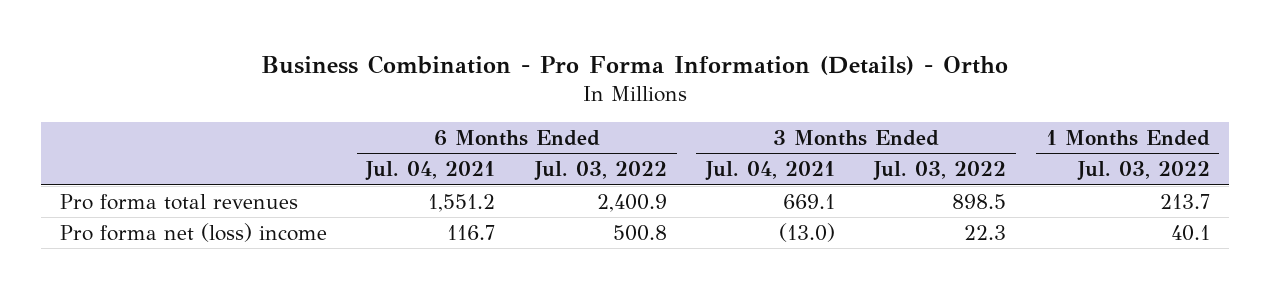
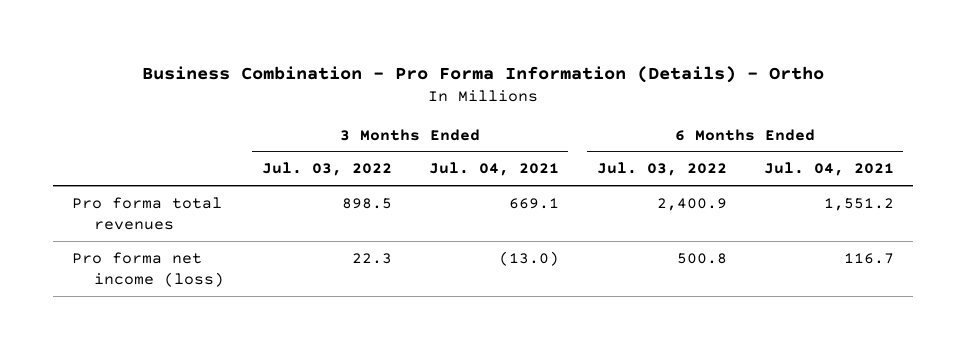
- | 6 Months Ended Jul. 04, 2021 | 6 Months Ended Jul. 03, 2022 | 3 Months Ended Jul. 04, 2021 | 3 Months Ended Jul. 03, 2022 | 1 Months Ended Jul. 03, 2022
+ | 3 Months Ended Jul. 03, 2022 | 3 Months Ended Jul. 04, 2021 | 6 Months Ended Jul. 03, 2022 | 6 Months Ended Jul. 04, 2021
- Pro forma net (loss) income | 116.7 | 500.8 | (13.0) | 22.3 | 40.1
+ Pro forma net income (loss) | 22.3 | (13.0) | 500.8 | 116.7

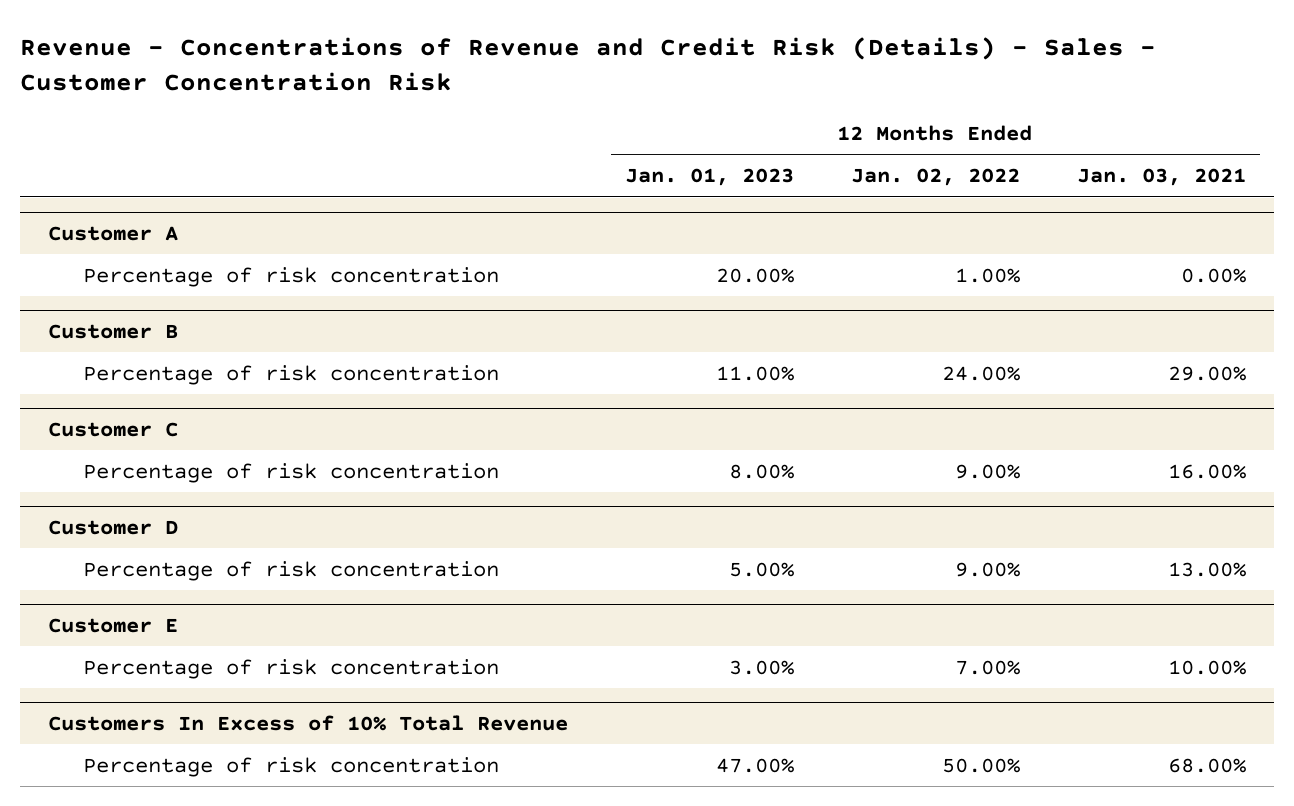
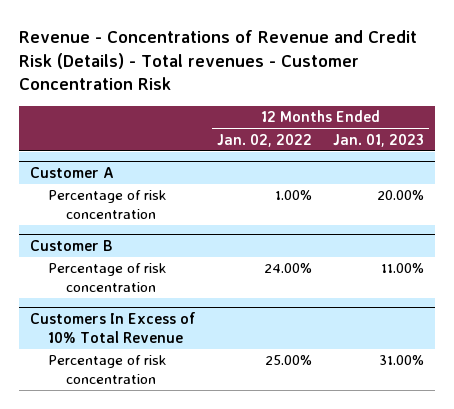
- Revenue - Concentrations of Revenue and Credit Risk (Details) - Sales - Customer Concentration Risk
+ Revenue - Concentrations of Revenue and Credit Risk (Details) - Total revenues - Customer Concentration Risk
- | 12 Months Ended Jan. 01, 2023 | 12 Months Ended Jan. 02, 2022 | 12 Months Ended Jan. 03, 2021
+ | 12 Months Ended Jan. 02, 2022 | 12 Months Ended Jan. 01, 2023
- Customer C
- Percentage of risk concentration | 8.00% | 9.00% | 16.00%
- Customer D
- Percentage of risk concentration | 5.00% | 9.00% | 13.00%
- Customer E
- Percentage of risk concentration | 3.00% | 7.00% | 10.00%
@ Customers In Excess of 10% Total Revenue
- Percentage of risk concentration | 47.00% | 50.00% | 68.00%
+ Percentage of risk concentration | 25.00% | 31.00%

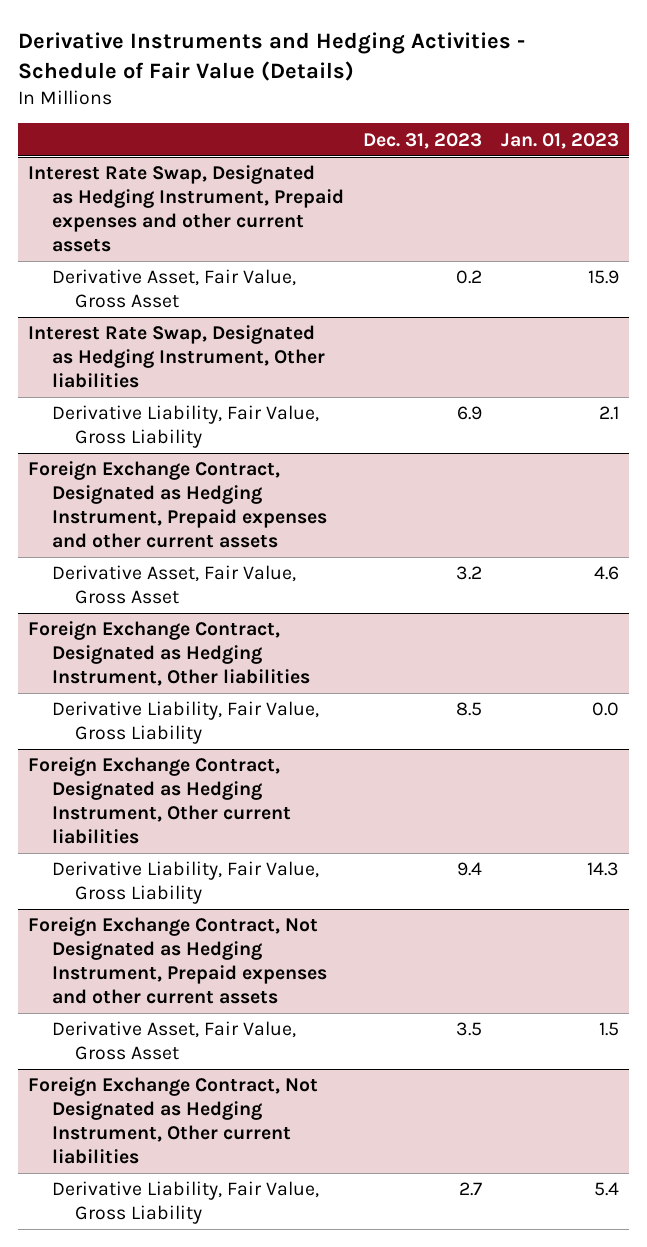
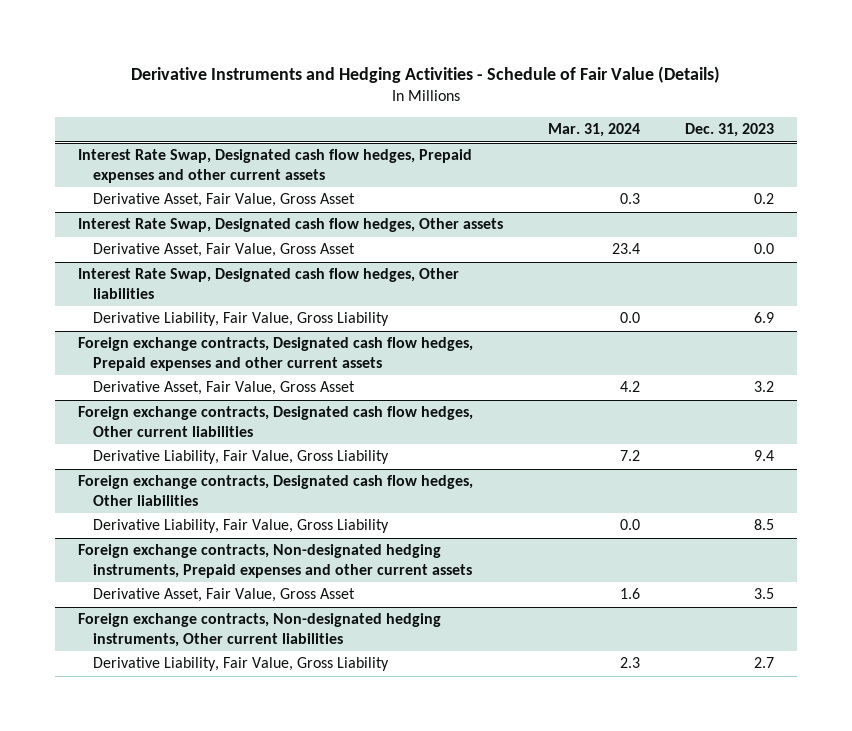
- | Dec. 31, 2023 | Jan. 01, 2023
+ | Mar. 31, 2024 | Dec. 31, 2023
- Interest Rate Swap, Designated as Hedging Instrument, Prepaid expenses and other current assets
+ Interest Rate Swap, Designated cash flow hedges, Prepaid expenses and other current assets
- Interest Rate Swap, Designated as Hedging Instrument, Other liabilities
+ Interest Rate Swap, Designated cash flow hedges, Other assets
+ Derivative Asset, Fair Value, Gross Asset | 23.4 | 0.0
+ Interest Rate Swap, Designated cash flow hedges, Other liabilities
- Foreign Exchange Contract, Designated as Hedging Instrument, Prepaid expenses and other current assets
+ Foreign exchange contracts, Designated cash flow hedges, Prepaid expenses and other current assets
- Foreign Exchange Contract, Designated as Hedging Instrument, Other liabilities
- Derivative Liability, Fair Value, Gross Liability | 8.5 | 0.0
- Foreign Exchange Contract, Designated as Hedging Instrument, Other current liabilities
+ Foreign exchange contracts, Designated cash flow hedges, Other current liabilities
- Foreign Exchange Contract, Not Designated as Hedging Instrument, Prepaid expenses and other current assets
+ Foreign exchange contracts, Designated cash flow hedges, Other liabilities
+ Derivative Liability, Fair Value, Gross Liability | 0.0 | 8.5
+ Foreign exchange contracts, Non-designated hedging instruments, Prepaid expenses and other current assets
- Foreign Exchange Contract, Not Designated as Hedging Instrument, Other current liabilities
+ Foreign exchange contracts, Non-designated hedging instruments, Other current liabilities

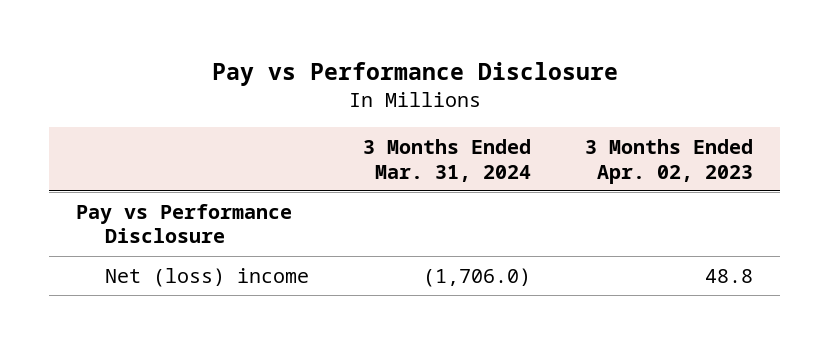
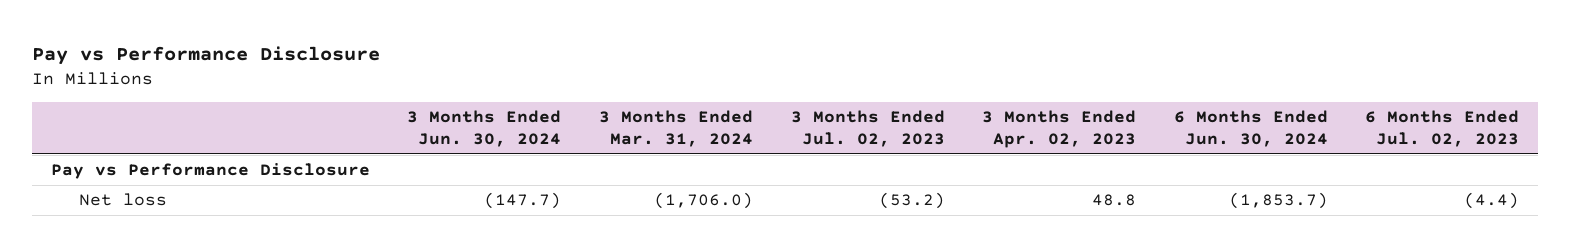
- | 3 Months Ended Mar. 31, 2024 | 3 Months Ended Apr. 02, 2023
+ | 3 Months Ended Jun. 30, 2024 | 3 Months Ended Mar. 31, 2024 | 3 Months Ended Jul. 02, 2023 | 3 Months Ended Apr. 02, 2023 | 6 Months Ended Jun. 30, 2024 | 6 Months Ended Jul. 02, 2023
- Net (loss) income | (1,706.0) | 48.8
+ Net loss | (147.7) | (1,706.0) | (53.2) | 48.8 | (1,853.7) | (4.4)

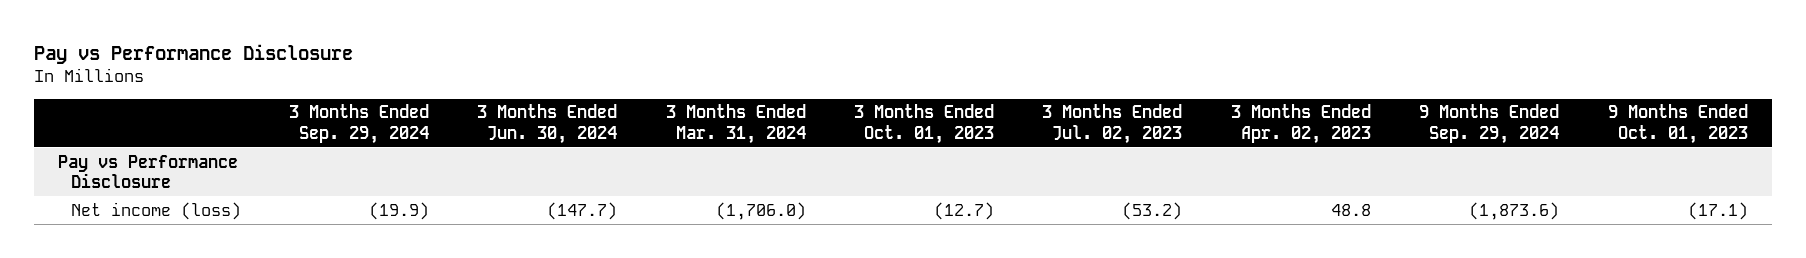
- | 3 Months Ended Jun. 30, 2024 | 3 Months Ended Mar. 31, 2024 | 3 Months Ended Jul. 02, 2023 | 3 Months Ended Apr. 02, 2023 | 6 Months Ended Jun. 30, 2024 | 6 Months Ended Jul. 02, 2023
+ | 3 Months Ended Sep. 29, 2024 | 3 Months Ended Jun. 30, 2024 | 3 Months Ended Mar. 31, 2024 | 3 Months Ended Oct. 01, 2023 | 3 Months Ended Jul. 02, 2023 | 3 Months Ended Apr. 02, 2023 | 9 Months Ended Sep. 29, 2024 | 9 Months Ended Oct. 01, 2023
- Net loss | (147.7) | (1,706.0) | (53.2) | 48.8 | (1,853.7) | (4.4)
+ Net income (loss) | (19.9) | (147.7) | (1,706.0) | (12.7) | (53.2) | 48.8 | (1,873.6) | (17.1)

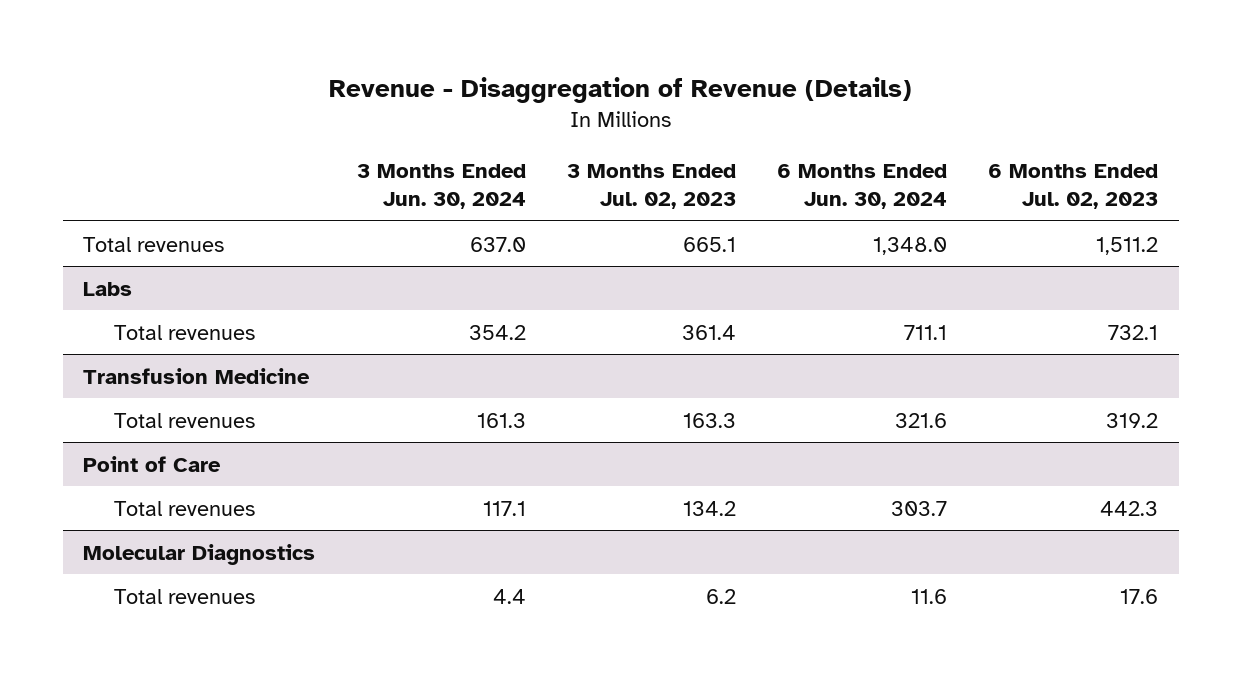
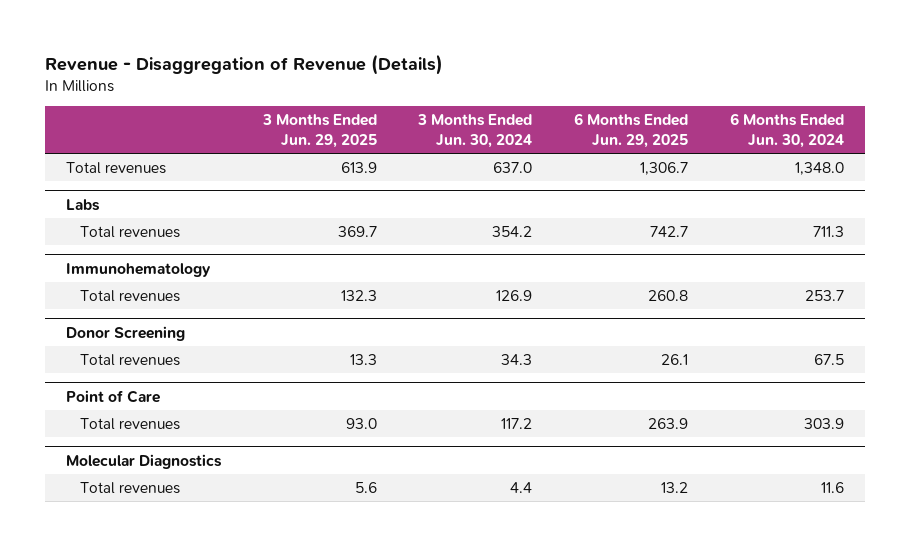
- | 3 Months Ended Jun. 30, 2024 | 3 Months Ended Jul. 02, 2023 | 6 Months Ended Jun. 30, 2024 | 6 Months Ended Jul. 02, 2023
+ | 3 Months Ended Jun. 29, 2025 | 3 Months Ended Jun. 30, 2024 | 6 Months Ended Jun. 29, 2025 | 6 Months Ended Jun. 30, 2024
@ Labs
- Total revenues | 354.2 | 361.4 | 711.1 | 732.1
- Transfusion Medicine
- Total revenues | 161.3 | 163.3 | 321.6 | 319.2
@ Labs
+ Total revenues | 369.7 | 354.2 | 742.7 | 711.3
+ Immunohematology
+ Total revenues | 132.3 | 126.9 | 260.8 | 253.7
+ Donor Screening
+ Total revenues | 13.3 | 34.3 | 26.1 | 67.5
@ Point of Care
- Total revenues | 117.1 | 134.2 | 303.7 | 442.3
+ Total revenues | 93.0 | 117.2 | 263.9 | 303.9

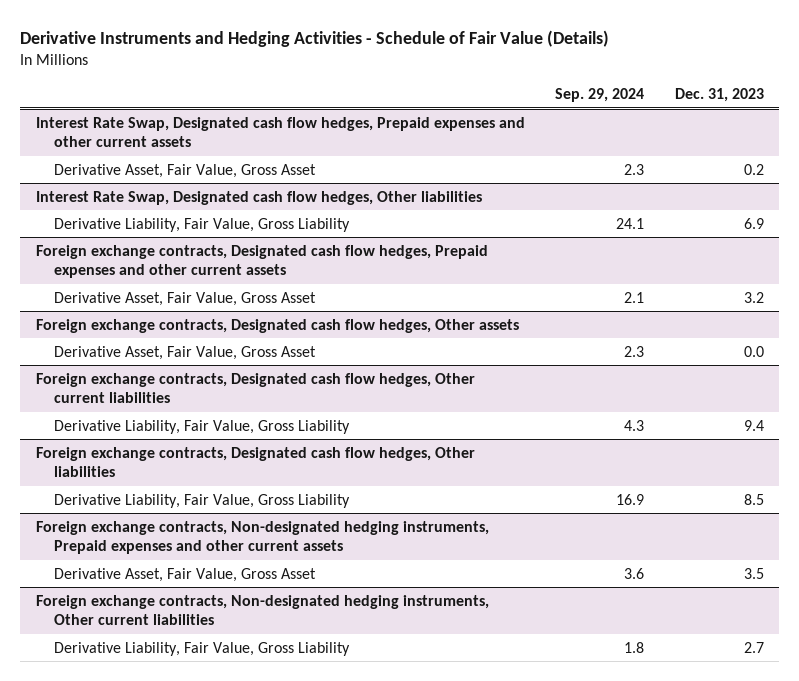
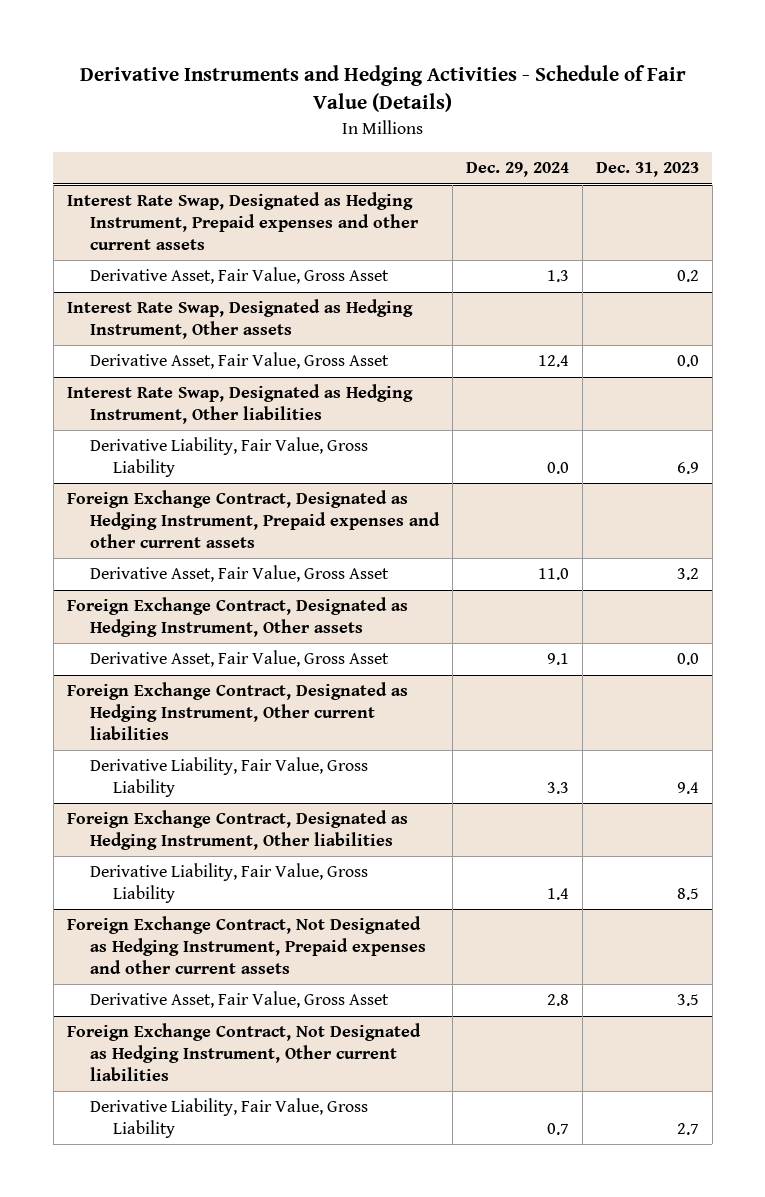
- | Sep. 29, 2024 | Dec. 31, 2023
+ | Dec. 29, 2024 | Dec. 31, 2023
- Interest Rate Swap, Designated cash flow hedges, Prepaid expenses and other current assets
+ Interest Rate Swap, Designated as Hedging Instrument, Prepaid expenses and other current assets
- Interest Rate Swap, Designated cash flow hedges, Other liabilities
+ Interest Rate Swap, Designated as Hedging Instrument, Other assets
+ Derivative Asset, Fair Value, Gross Asset | 12.4 | 0.0
+ Interest Rate Swap, Designated as Hedging Instrument, Other liabilities
- Foreign exchange contracts, Designated cash flow hedges, Prepaid expenses and other current assets
+ Foreign Exchange Contract, Designated as Hedging Instrument, Prepaid expenses and other current assets
- Foreign exchange contracts, Designated cash flow hedges, Other assets
+ Foreign Exchange Contract, Designated as Hedging Instrument, Other assets
- Foreign exchange contracts, Designated cash flow hedges, Other current liabilities
+ Foreign Exchange Contract, Designated as Hedging Instrument, Other current liabilities
- Foreign exchange contracts, Designated cash flow hedges, Other liabilities
+ Foreign Exchange Contract, Designated as Hedging Instrument, Other liabilities
- Foreign exchange contracts, Non-designated hedging instruments, Prepaid expenses and other current assets
+ Foreign Exchange Contract, Not Designated as Hedging Instrument, Prepaid expenses and other current assets
- Foreign exchange contracts, Non-designated hedging instruments, Other current liabilities
+ Foreign Exchange Contract, Not Designated as Hedging Instrument, Other current liabilities

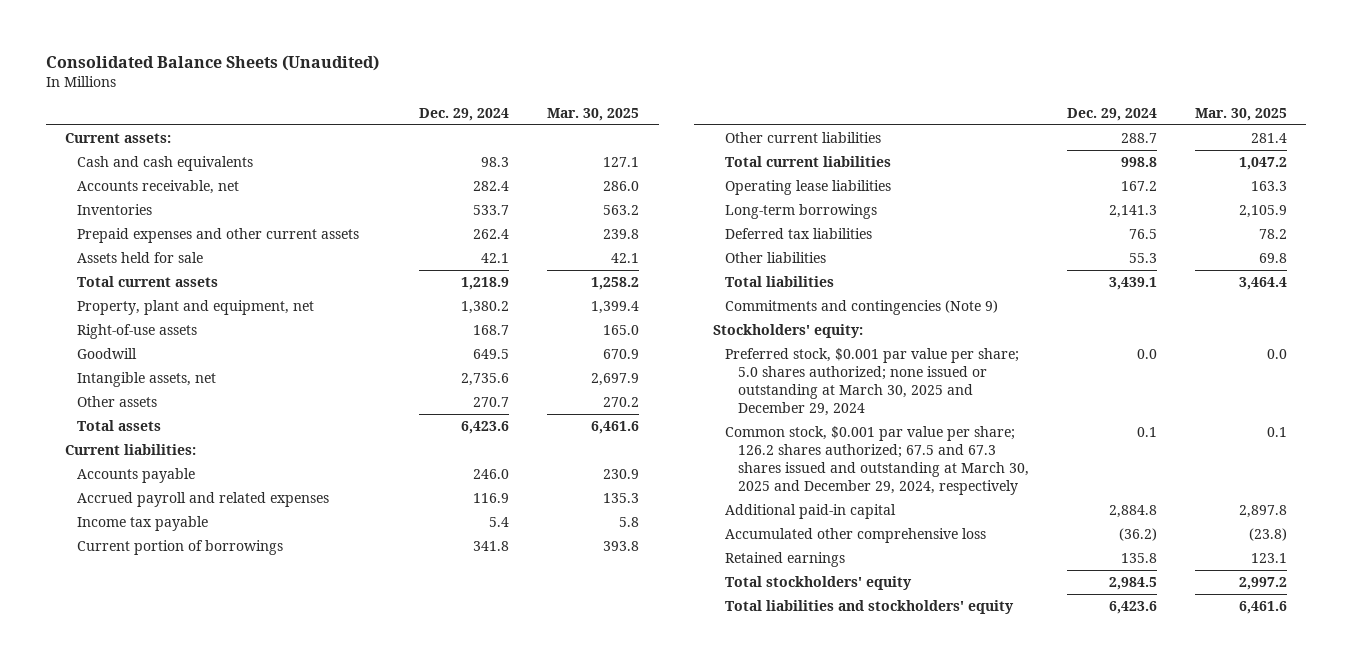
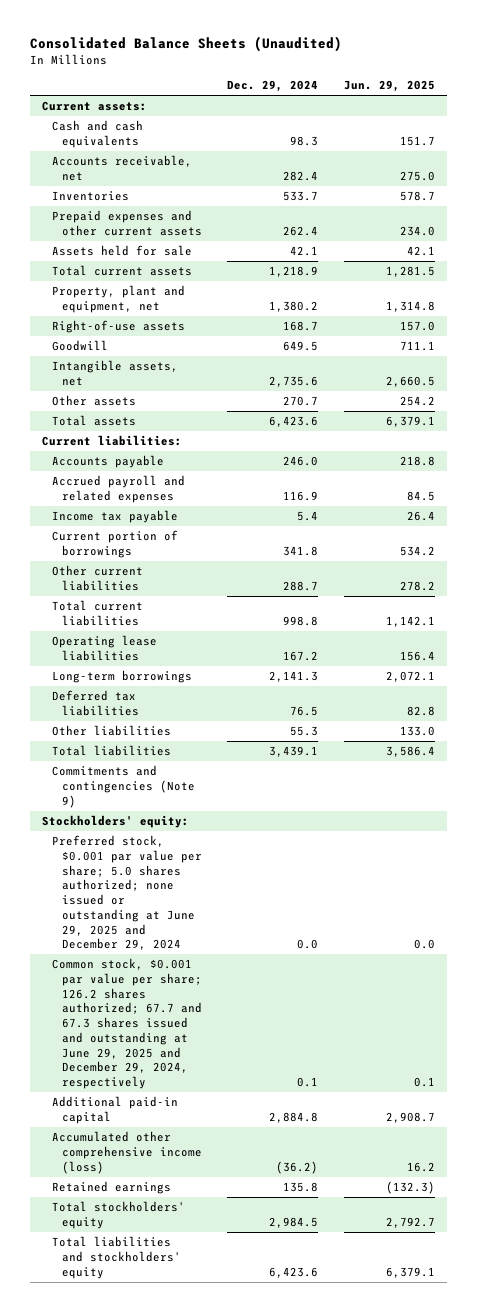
- | Dec. 29, 2024 | Mar. 30, 2025
+ | Dec. 29, 2024 | Jun. 29, 2025
- Preferred stock, $0.001 par value per share; 5.0 shares authorized; none issued or outstanding at March 30, 2025 and December 29, 2024 | 0.0 | 0.0
- Common stock, $0.001 par value per share; 126.2 shares authorized; 67.5 and 67.3 shares issued and outstanding at March 30, 2025 and December 29, 2024, respectively | 0.1 | 0.1
+ Preferred stock, $0.001 par value per share; 5.0 shares authorized; none issued or outstanding at June 29, 2025 and December 29, 2024 | 0.0 | 0.0
+ Common stock, $0.001 par value per share; 126.2 shares authorized; 67.7 and 67.3 shares issued and outstanding at June 29, 2025 and December 29, 2024, respectively | 0.1 | 0.1
- Accumulated other comprehensive loss | (36.2) | (23.8)
+ Accumulated other comprehensive income (loss) | (36.2) | 16.2

